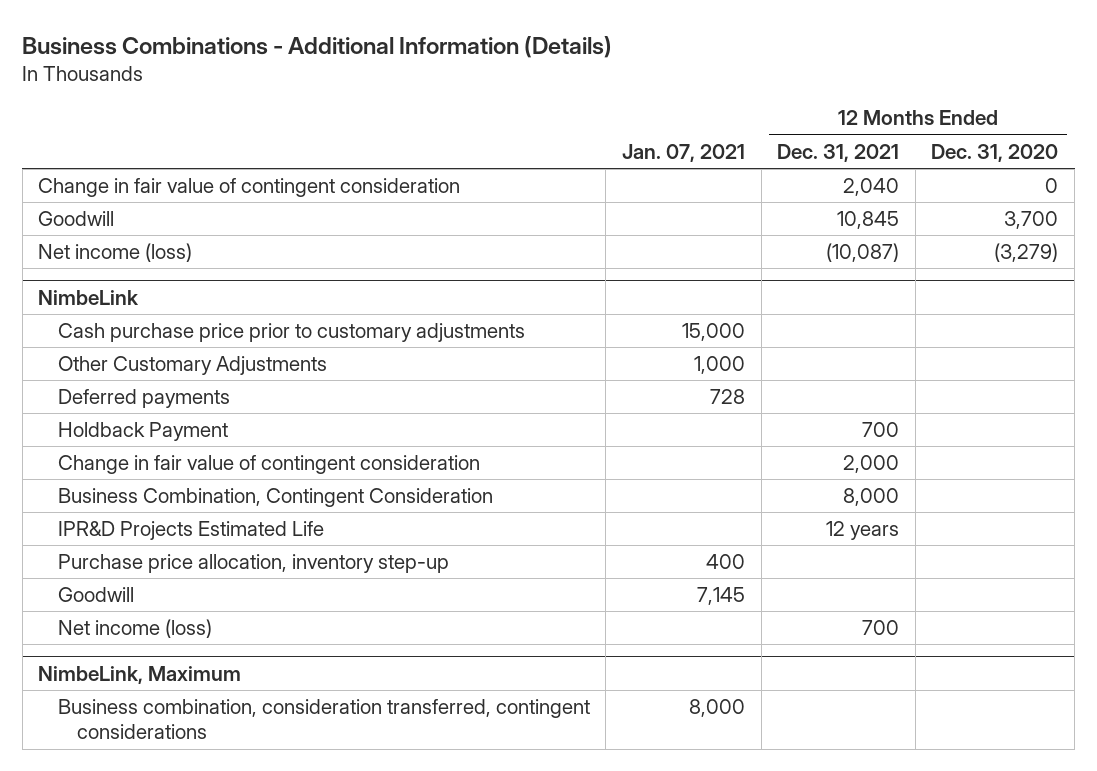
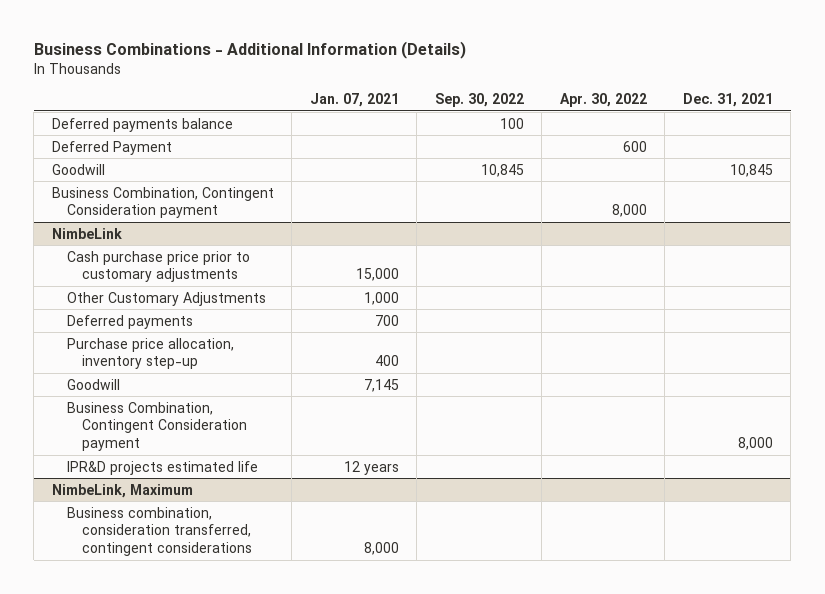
- | Jan. 07, 2021 | 12 Months Ended Dec. 31, 2021 | 12 Months Ended Dec. 31, 2020
+ | Jan. 07, 2021 | Sep. 30, 2022 | Apr. 30, 2022 | Dec. 31, 2021
- Change in fair value of contingent consideration | | 2,040 | 0
+ Deferred payments balance | | 100 | |
+ Deferred Payment | | | 600 |
- Net income (loss) | | (10,087) | (3,279)
+ Business Combination, Contingent Consideration payment | | | 8,000 |
@ NimbeLink
- Deferred payments | 728 | |
- Holdback Payment | | 700 |
- Change in fair value of contingent consideration | | 2,000 |
- Business Combination, Contingent Consideration | | 8,000 |
- IPR&D Projects Estimated Life | | 12 years |
+ Deferred payments | 700 | | |
- Net income (loss) | | 700 |
+ Business Combination, Contingent Consideration payment | | | | 8,000
+ IPR&D projects estimated life | 12 years | | |

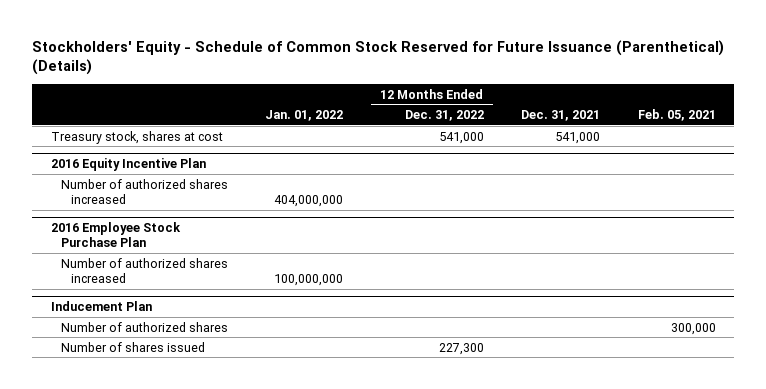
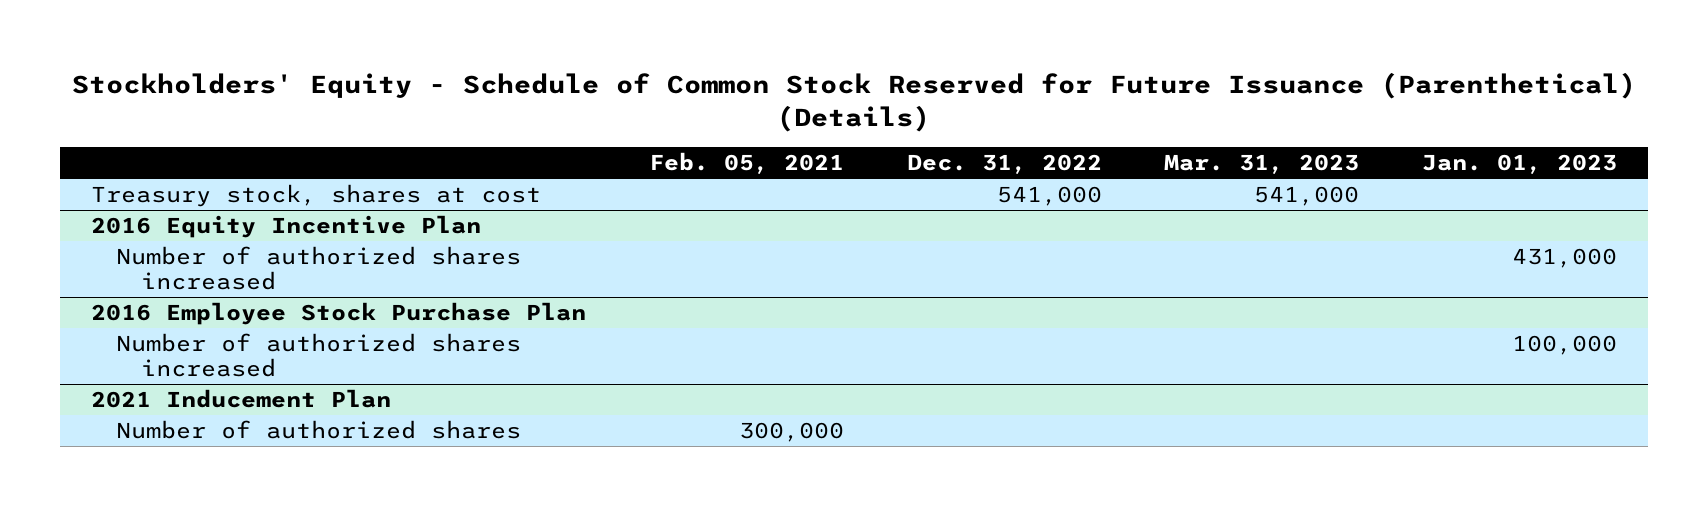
- | Jan. 01, 2022 | 12 Months Ended Dec. 31, 2022 | Dec. 31, 2021 | Feb. 05, 2021
+ | Feb. 05, 2021 | Dec. 31, 2022 | Mar. 31, 2023 | Jan. 01, 2023
- Inducement Plan
+ 2021 Inducement Plan
- Number of shares issued | | 227,300 | |

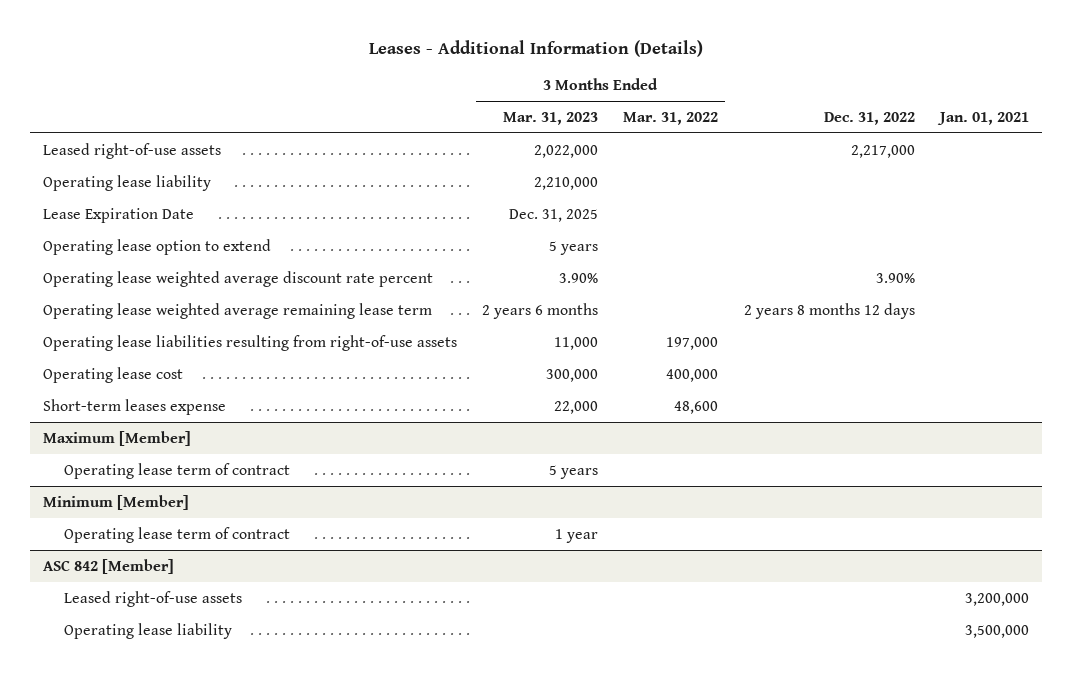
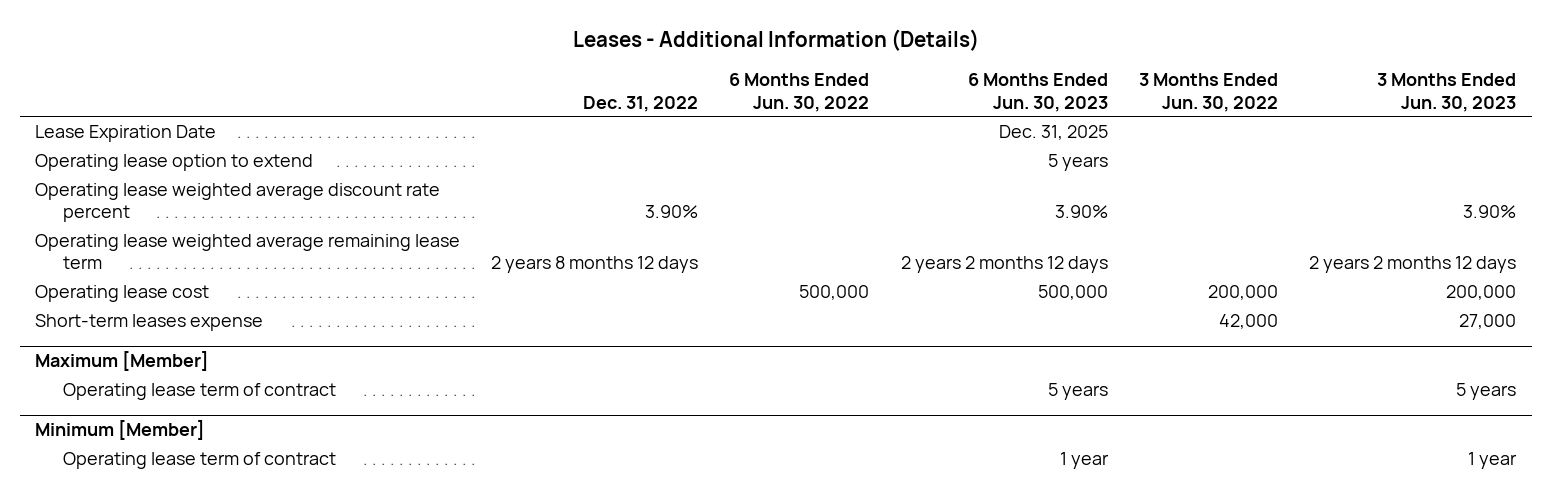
- | 3 Months Ended Mar. 31, 2023 | 3 Months Ended Mar. 31, 2022 | Dec. 31, 2022 | Jan. 01, 2021
+ | Dec. 31, 2022 | 6 Months Ended Jun. 30, 2022 | 6 Months Ended Jun. 30, 2023 | 3 Months Ended Jun. 30, 2022 | 3 Months Ended Jun. 30, 2023
- Leased right-of-use assets | 2,022,000 | | 2,217,000 |
- Operating lease liability | 2,210,000 | | |
- Operating lease liabilities resulting from right-of-use assets | 11,000 | 197,000 | |
- ASC 842 [Member]
- Leased right-of-use assets | | | | 3,200,000
- Operating lease liability | | | | 3,500,000

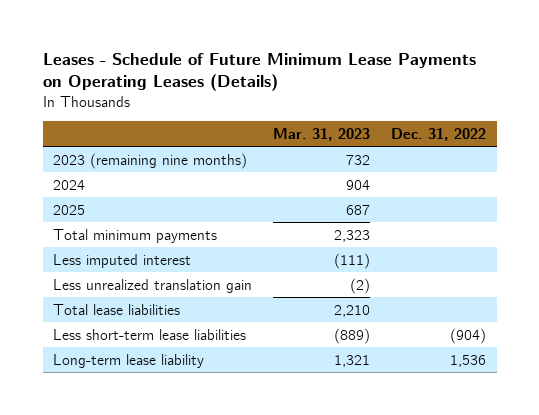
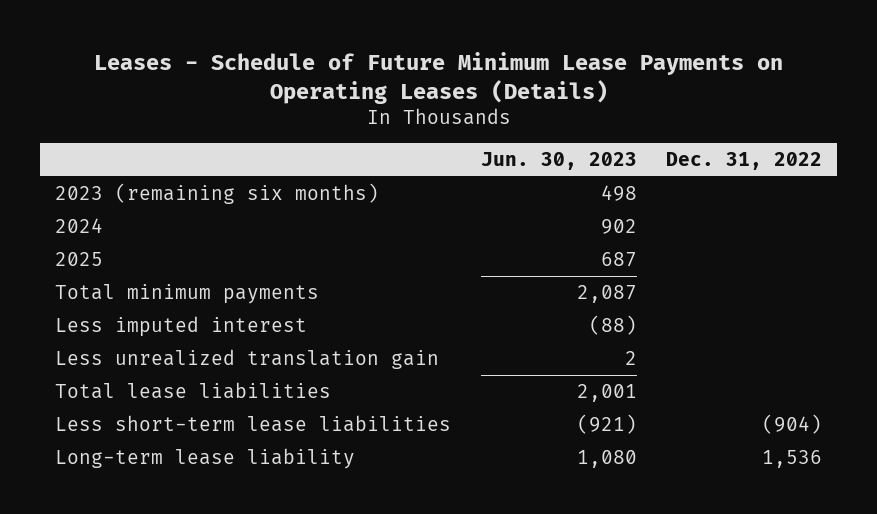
- | Mar. 31, 2023 | Dec. 31, 2022
+ | Jun. 30, 2023 | Dec. 31, 2022
- 2023 (remaining nine months) | 732 |
+ 2023 (remaining six months) | 498 |

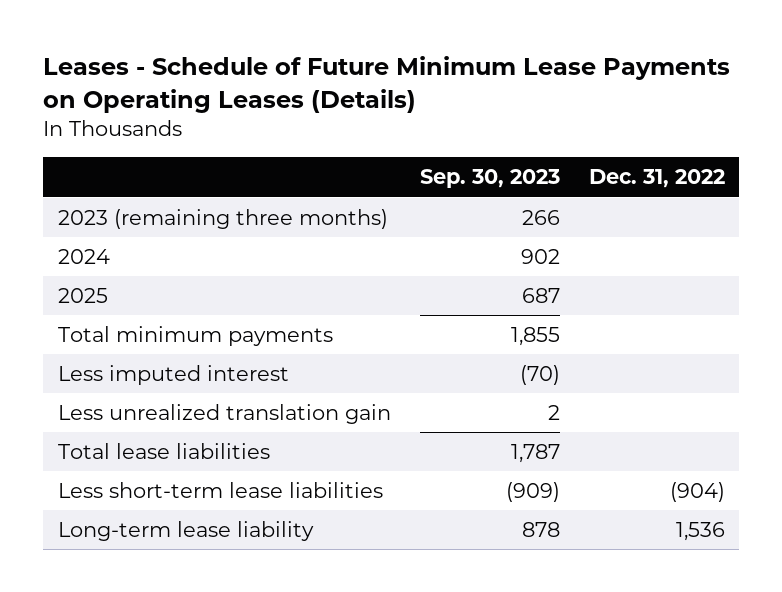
- | Jun. 30, 2023 | Dec. 31, 2022
+ | Sep. 30, 2023 | Dec. 31, 2022
- 2023 (remaining six months) | 498 |
+ 2023 (remaining three months) | 266 |

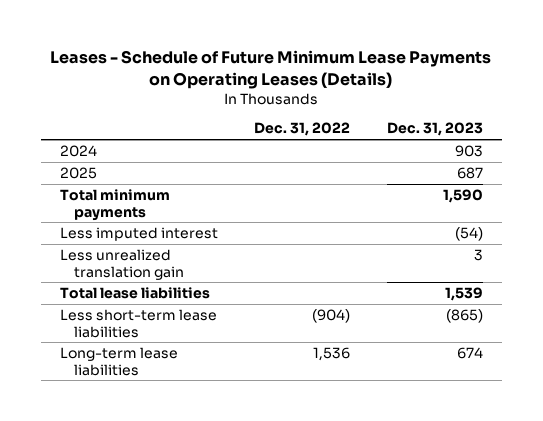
- | Sep. 30, 2023 | Dec. 31, 2022
+ | Dec. 31, 2022 | Dec. 31, 2023
- 2023 (remaining three months) | 266 |
- Long-term lease liability | 878 | 1,536
+ Long-term lease liabilities | 1,536 | 674

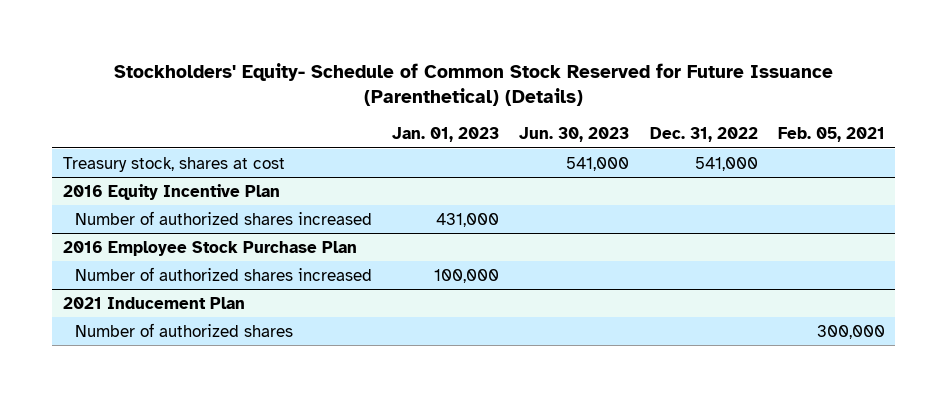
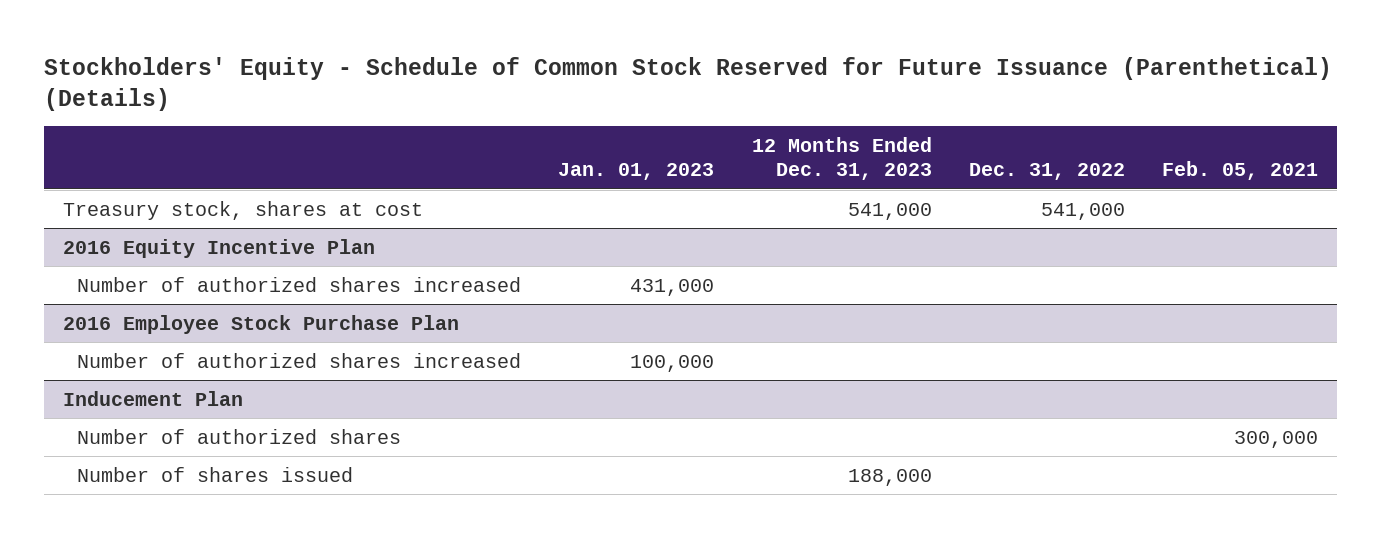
- Stockholders' Equity- Schedule of Common Stock Reserved for Future Issuance (Parenthetical) (Details)
+ Stockholders' Equity - Schedule of Common Stock Reserved for Future Issuance (Parenthetical) (Details)
- | Jan. 01, 2023 | Jun. 30, 2023 | Dec. 31, 2022 | Feb. 05, 2021
+ | Jan. 01, 2023 | 12 Months Ended Dec. 31, 2023 | Dec. 31, 2022 | Feb. 05, 2021
- 2021 Inducement Plan
+ Inducement Plan
+ Number of shares issued | | 188,000 | |

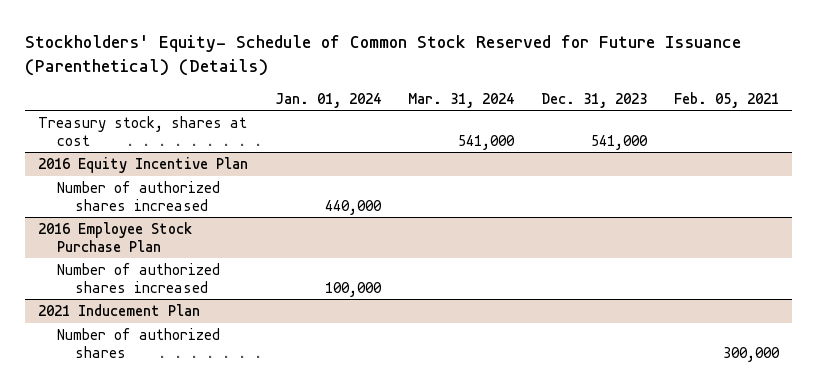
- Stockholders' Equity - Schedule of Common Stock Reserved for Future Issuance (Parenthetical) (Details)
+ Stockholders' Equity- Schedule of Common Stock Reserved for Future Issuance (Parenthetical) (Details)
- | Jan. 01, 2023 | 12 Months Ended Dec. 31, 2023 | Dec. 31, 2022 | Feb. 05, 2021
+ | Jan. 01, 2024 | Mar. 31, 2024 | Dec. 31, 2023 | Feb. 05, 2021
- Inducement Plan
+ 2021 Inducement Plan
- Number of shares issued | | 188,000 | |

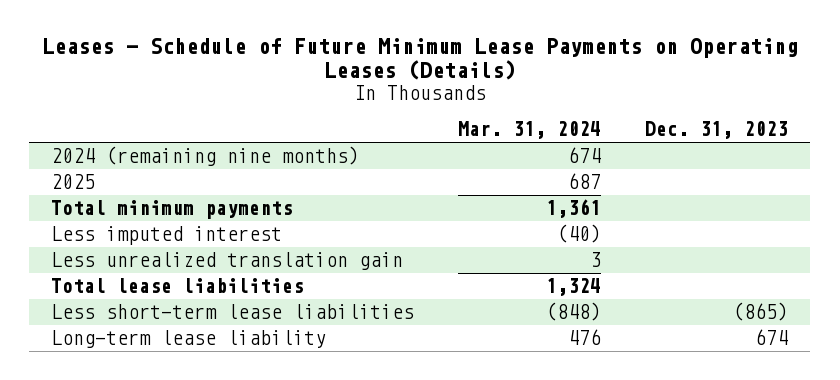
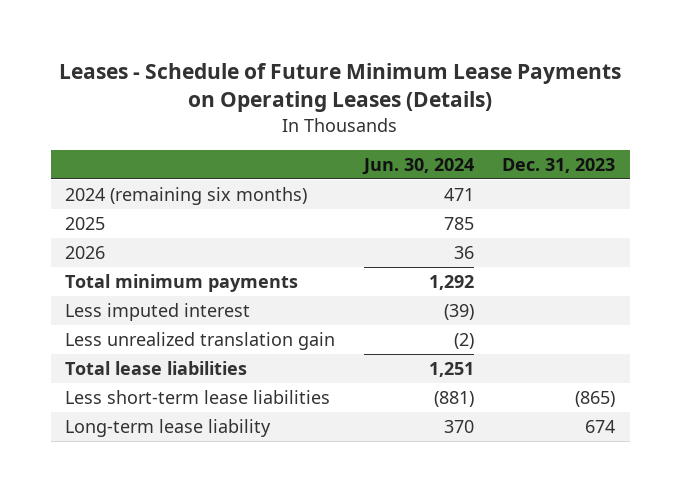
- | Mar. 31, 2024 | Dec. 31, 2023
+ | Jun. 30, 2024 | Dec. 31, 2023
- 2024 (remaining nine months) | 674 |
+ 2024 (remaining six months) | 471 |
+ 2026 | 36 |

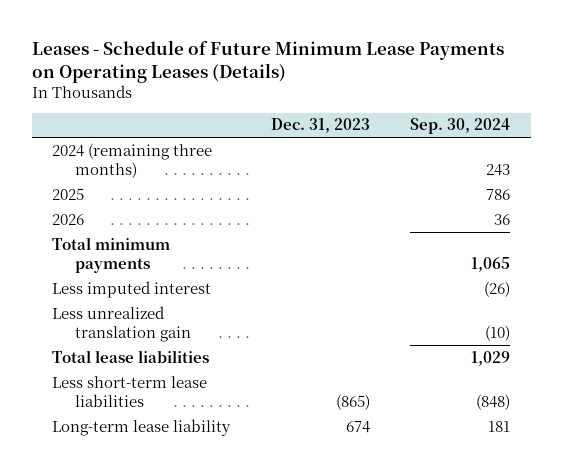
- | Jun. 30, 2024 | Dec. 31, 2023
+ | Dec. 31, 2023 | Sep. 30, 2024
- 2024 (remaining six months) | 471 |
+ 2024 (remaining three months) | | 243

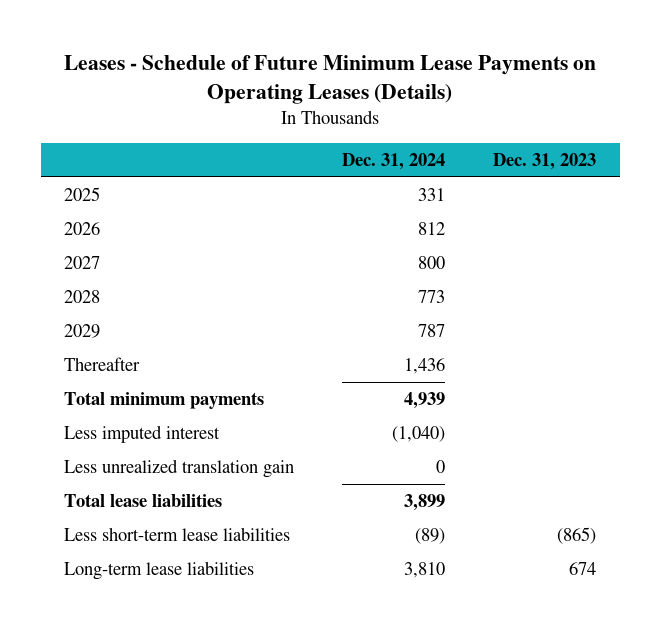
- | Dec. 31, 2023 | Sep. 30, 2024
+ | Dec. 31, 2024 | Dec. 31, 2023
- 2024 (remaining three months) | | 243
+ 2027 | 800 |
+ 2028 | 773 |
+ 2029 | 787 |
+ Thereafter | 1,436 |
- Long-term lease liability | 674 | 181
+ Long-term lease liabilities | 3,810 | 674

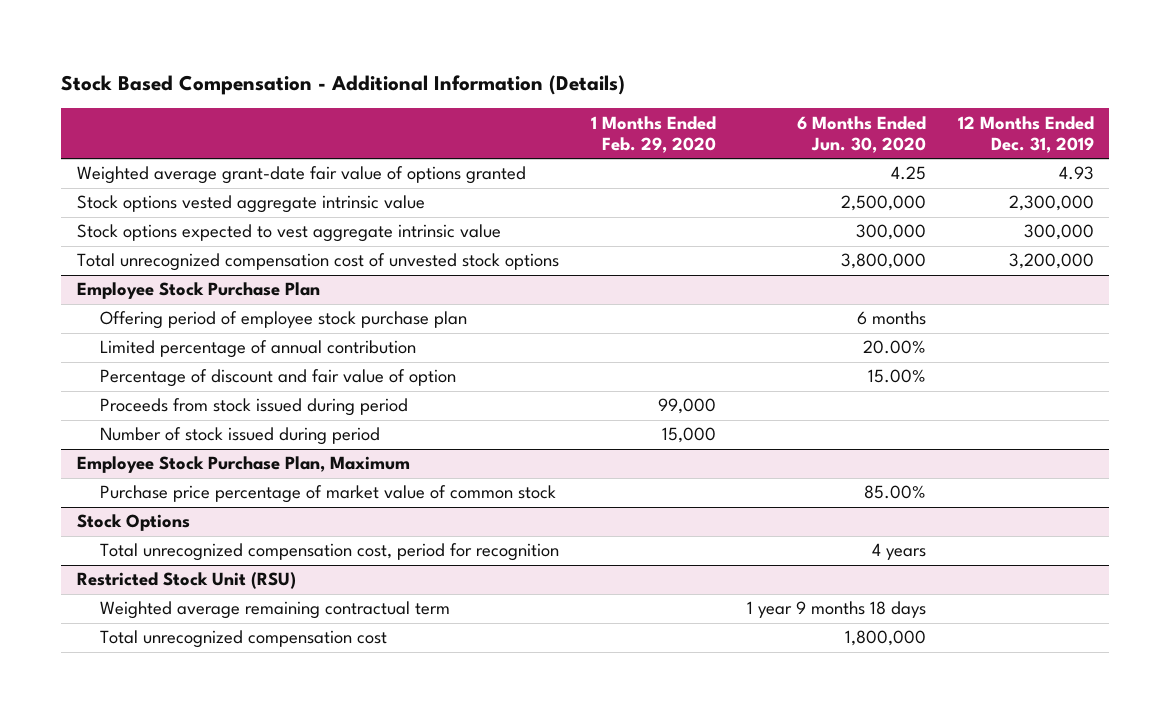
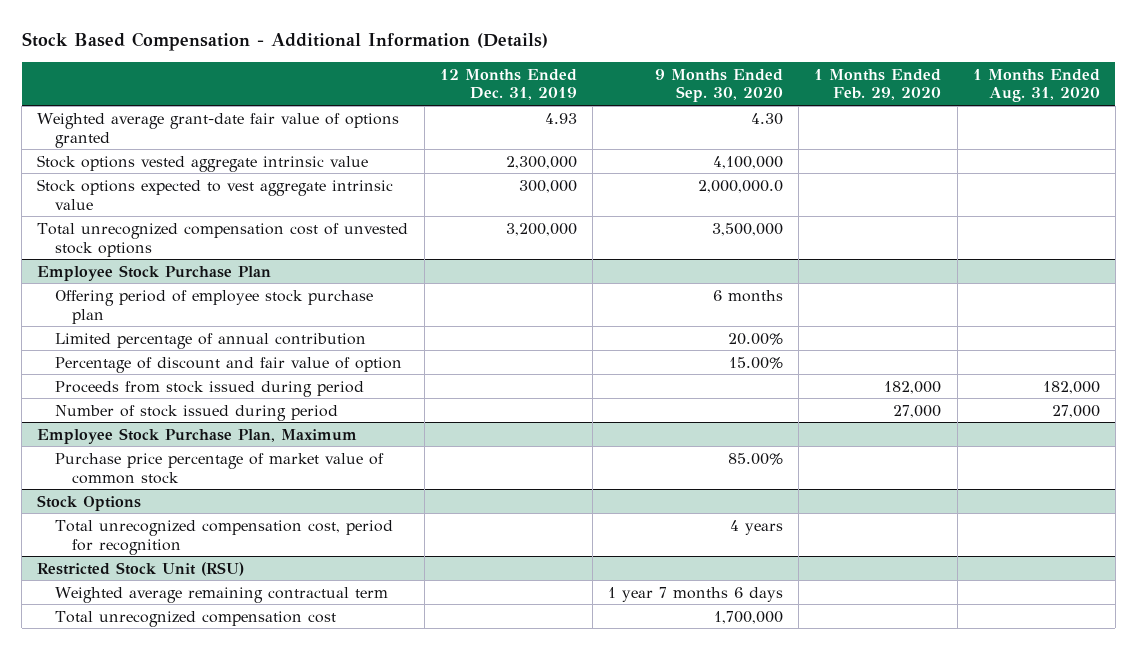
- | 1 Months Ended Feb. 29, 2020 | 6 Months Ended Jun. 30, 2020 | 12 Months Ended Dec. 31, 2019
+ | 12 Months Ended Dec. 31, 2019 | 9 Months Ended Sep. 30, 2020 | 1 Months Ended Feb. 29, 2020 | 1 Months Ended Aug. 31, 2020
@ Employee Stock Purchase Plan
- Proceeds from stock issued during period | 99,000 | |
- Number of stock issued during period | 15,000 | |
+ Proceeds from stock issued during period | | | 182,000 | 182,000
+ Number of stock issued during period | | | 27,000 | 27,000

